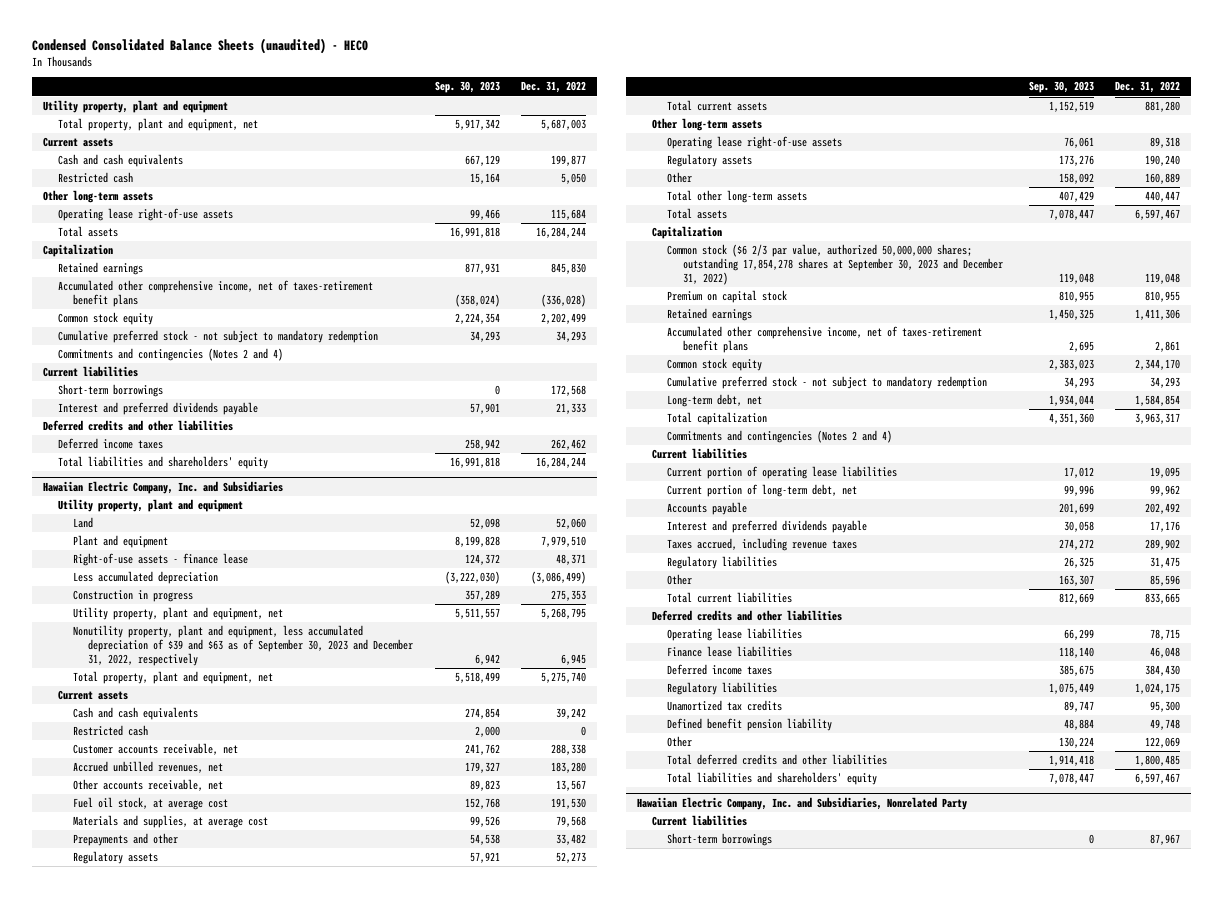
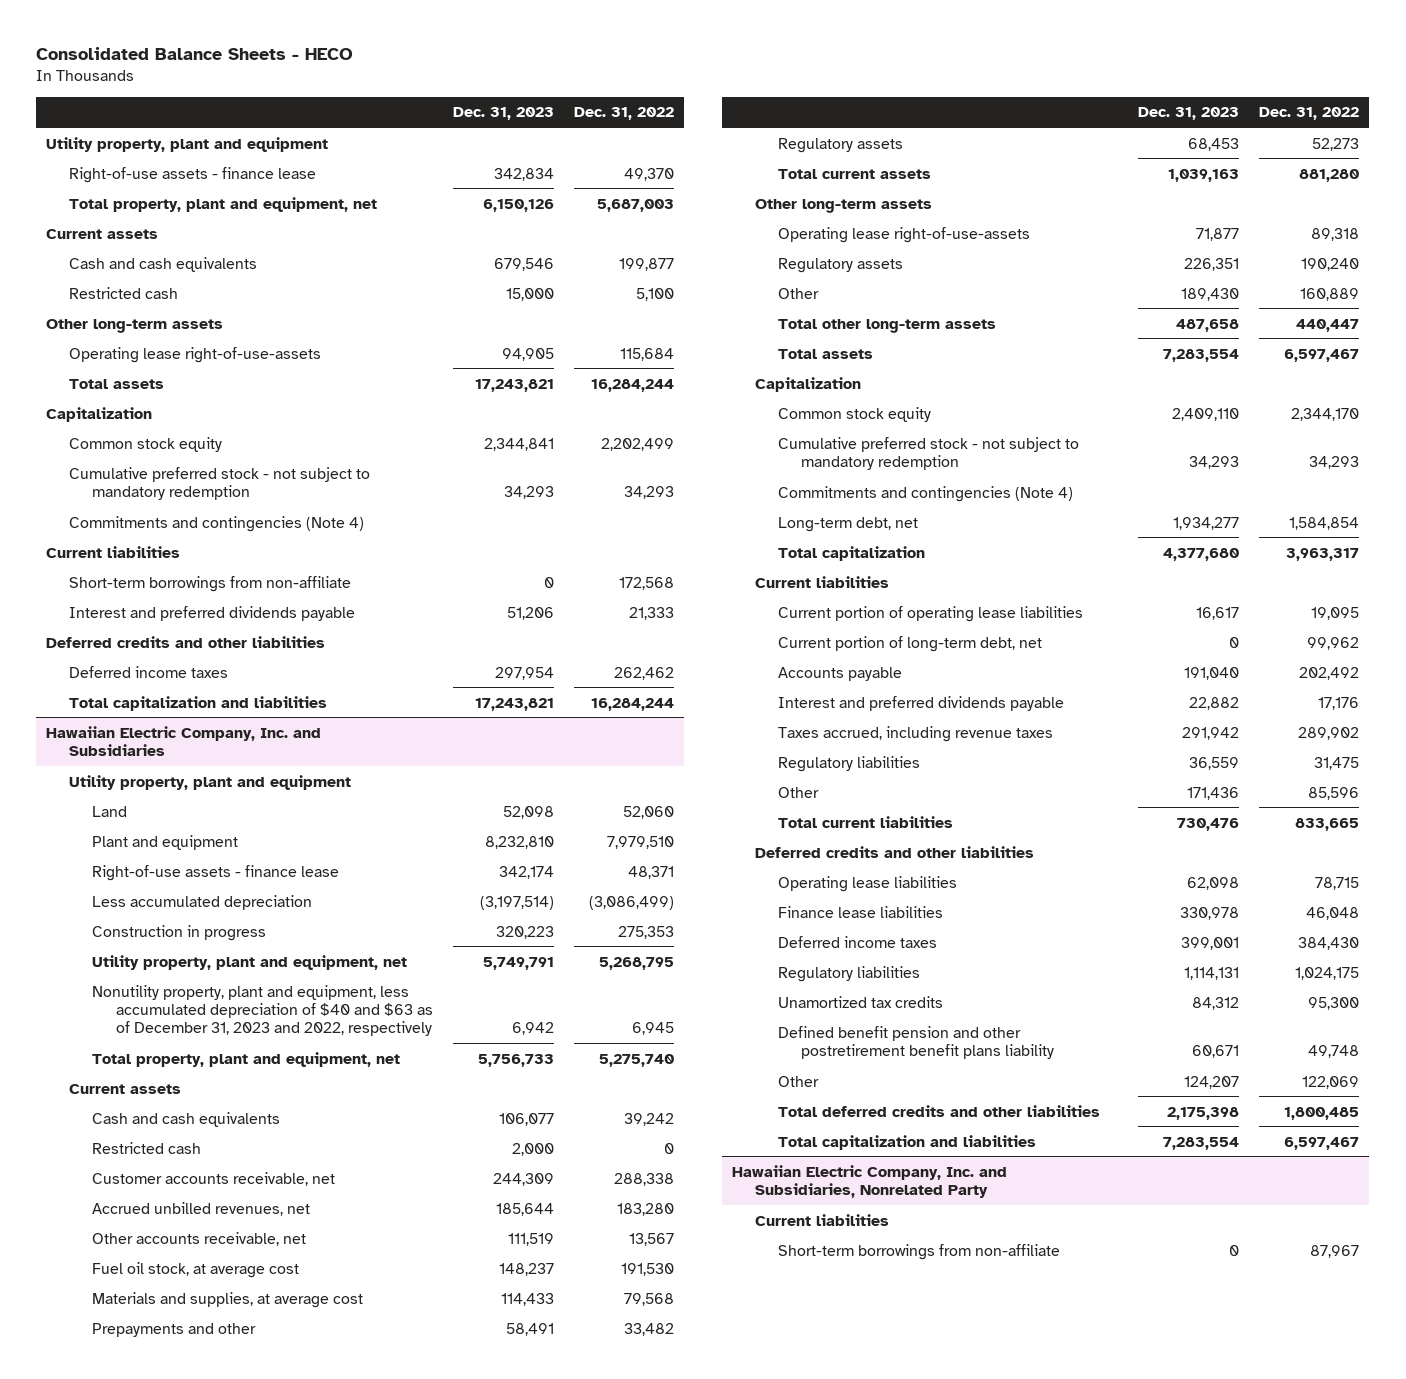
- Condensed Consolidated Balance Sheets (unaudited) - HECO
+ Consolidated Balance Sheets - HECO
- | Sep. 30, 2023 | Dec. 31, 2022
+ | Dec. 31, 2023 | Dec. 31, 2022
+ Right-of-use assets - finance lease | 342,834 | 49,370
- Restricted cash | 15,164 | 5,050
+ Restricted cash | 15,000 | 5,100
- Operating lease right-of-use assets | 99,466 | 115,684
+ Operating lease right-of-use-assets | 94,905 | 115,684
- Retained earnings | 877,931 | 845,830
- Accumulated other comprehensive income, net of taxes-retirement benefit plans | (358,024) | (336,028)
- Commitments and contingencies (Notes 2 and 4)
+ Commitments and contingencies (Note 4)
- Short-term borrowings | 0 | 172,568
+ Short-term borrowings from non-affiliate | 0 | 172,568
- Total liabilities and shareholders' equity | 16,991,818 | 16,284,244
+ Total capitalization and liabilities | 17,243,821 | 16,284,244
@ Hawaiian Electric Company, Inc. and Subsidiaries
- Nonutility property, plant and equipment, less accumulated depreciation of $39 and $63 as of September 30, 2023 and December 31, 2022, respectively | 6,942 | 6,945
+ Nonutility property, plant and equipment, less accumulated depreciation of $40 and $63 as of December 31, 2023 and 2022, respectively | 6,942 | 6,945
- Operating lease right-of-use assets | 76,061 | 89,318
+ Operating lease right-of-use-assets | 71,877 | 89,318
- Common stock ($6 2/3 par value, authorized 50,000,000 shares; outstanding 17,854,278 shares at September 30, 2023 and December 31, 2022) | 119,048 | 119,048
- Premium on capital stock | 810,955 | 810,955
- Retained earnings | 1,450,325 | 1,411,306
- Accumulated other comprehensive income, net of taxes-retirement benefit plans | 2,695 | 2,861
+ Commitments and contingencies (Note 4)
- Commitments and contingencies (Notes 2 and 4)
- Defined benefit pension liability | 48,884 | 49,748
+ Defined benefit pension and other postretirement benefit plans liability | 60,671 | 49,748
- Total liabilities and shareholders' equity | 7,078,447 | 6,597,467
+ Total capitalization and liabilities | 7,283,554 | 6,597,467
@ Hawaiian Electric Company, Inc. and Subsidiaries, Nonrelated Party
- Short-term borrowings | 0 | 87,967
+ Short-term borrowings from non-affiliate | 0 | 87,967

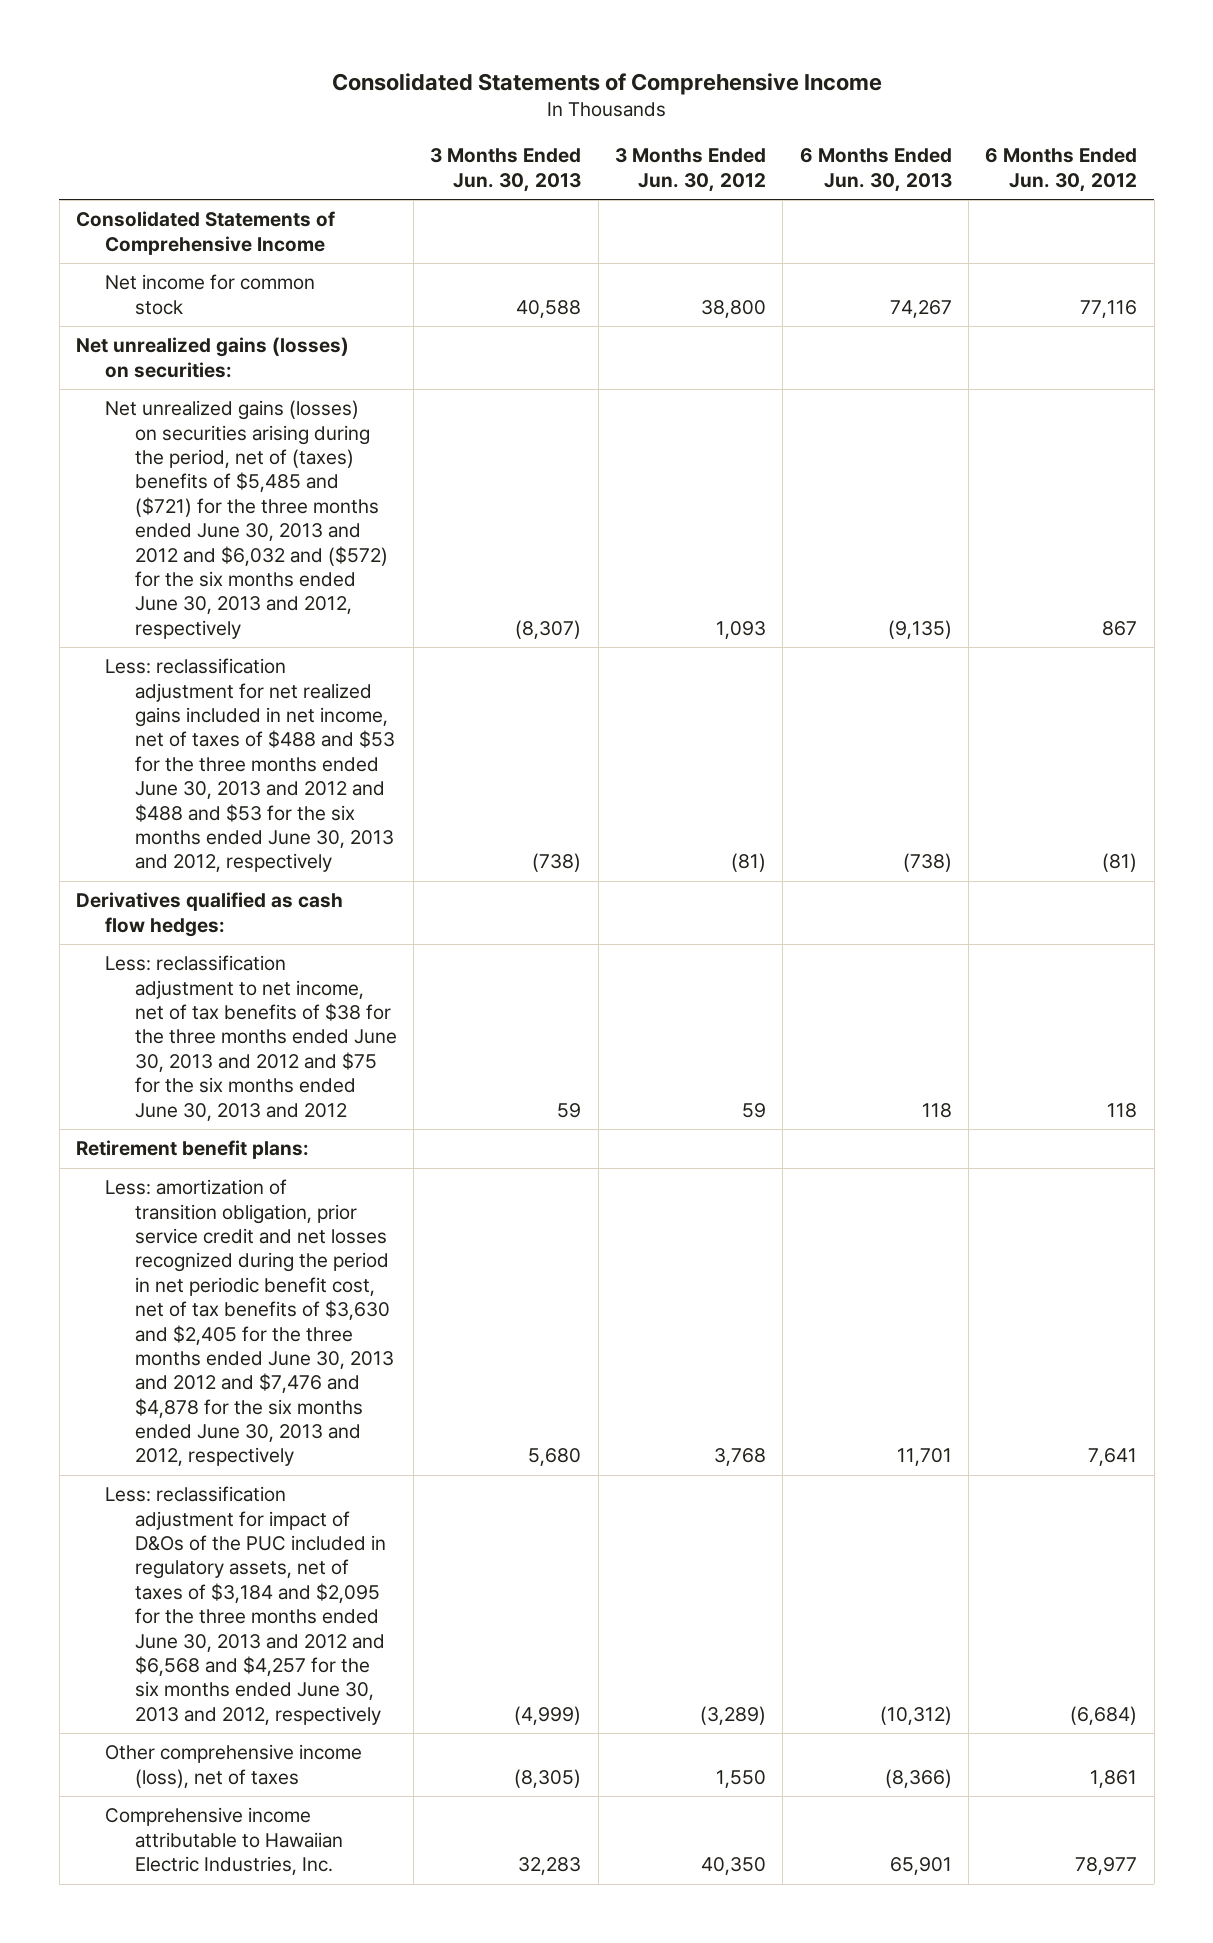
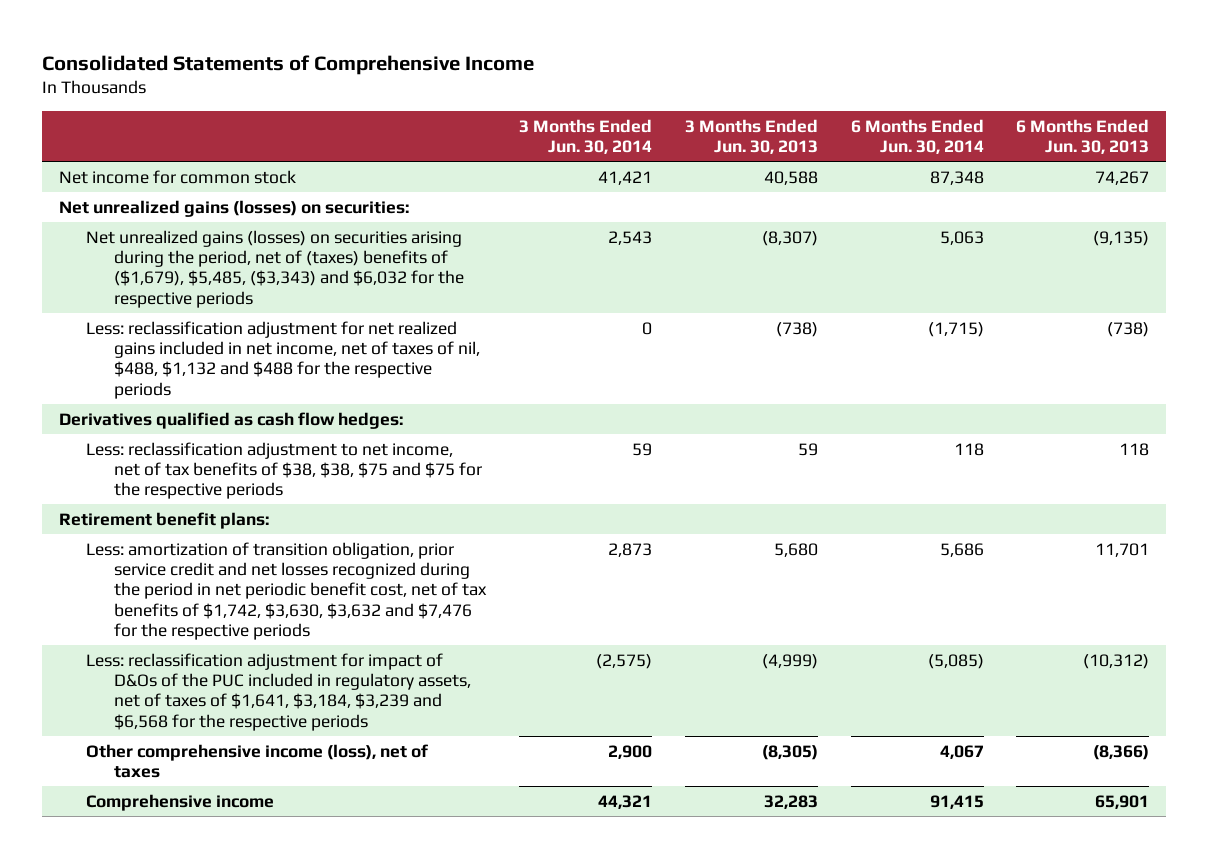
- | 3 Months Ended Jun. 30, 2013 | 3 Months Ended Jun. 30, 2012 | 6 Months Ended Jun. 30, 2013 | 6 Months Ended Jun. 30, 2012
+ | 3 Months Ended Jun. 30, 2014 | 3 Months Ended Jun. 30, 2013 | 6 Months Ended Jun. 30, 2014 | 6 Months Ended Jun. 30, 2013
- Consolidated Statements of Comprehensive Income
- Net unrealized gains (losses) on securities arising during the period, net of (taxes) benefits of $5,485 and ($721) for the three months ended June 30, 2013 and 2012 and $6,032 and ($572) for the six months ended June 30, 2013 and 2012, respectively | (8,307) | 1,093 | (9,135) | 867
- Less: reclassification adjustment for net realized gains included in net income, net of taxes of $488 and $53 for the three months ended June 30, 2013 and 2012 and $488 and $53 for the six months ended June 30, 2013 and 2012, respectively | (738) | (81) | (738) | (81)
+ Net unrealized gains (losses) on securities arising during the period, net of (taxes) benefits of ($1,679), $5,485, ($3,343) and $6,032 for the respective periods | 2,543 | (8,307) | 5,063 | (9,135)
+ Less: reclassification adjustment for net realized gains included in net income, net of taxes of nil, $488, $1,132 and $488 for the respective periods | 0 | (738) | (1,715) | (738)
- Less: reclassification adjustment to net income, net of tax benefits of $38 for the three months ended June 30, 2013 and 2012 and $75 for the six months ended June 30, 2013 and 2012 | 59 | 59 | 118 | 118
+ Less: reclassification adjustment to net income, net of tax benefits of $38, $38, $75 and $75 for the respective periods | 59 | 59 | 118 | 118
- Less: amortization of transition obligation, prior service credit and net losses recognized during the period in net periodic benefit cost, net of tax benefits of $3,630 and $2,405 for the three months ended June 30, 2013 and 2012 and $7,476 and $4,878 for the six months ended June 30, 2013 and 2012, respectively | 5,680 | 3,768 | 11,701 | 7,641
- Less: reclassification adjustment for impact of D&Os of the PUC included in regulatory assets, net of taxes of $3,184 and $2,095 for the three months ended June 30, 2013 and 2012 and $6,568 and $4,257 for the six months ended June 30, 2013 and 2012, respectively | (4,999) | (3,289) | (10,312) | (6,684)
+ Less: amortization of transition obligation, prior service credit and net losses recognized during the period in net periodic benefit cost, net of tax benefits of $1,742, $3,630, $3,632 and $7,476 for the respective periods | 2,873 | 5,680 | 5,686 | 11,701
+ Less: reclassification adjustment for impact of D&Os of the PUC included in regulatory assets, net of taxes of $1,641, $3,184, $3,239 and $6,568 for the respective periods | (2,575) | (4,999) | (5,085) | (10,312)
- Comprehensive income attributable to Hawaiian Electric Industries, Inc. | 32,283 | 40,350 | 65,901 | 78,977
+ Comprehensive income | 44,321 | 32,283 | 91,415 | 65,901

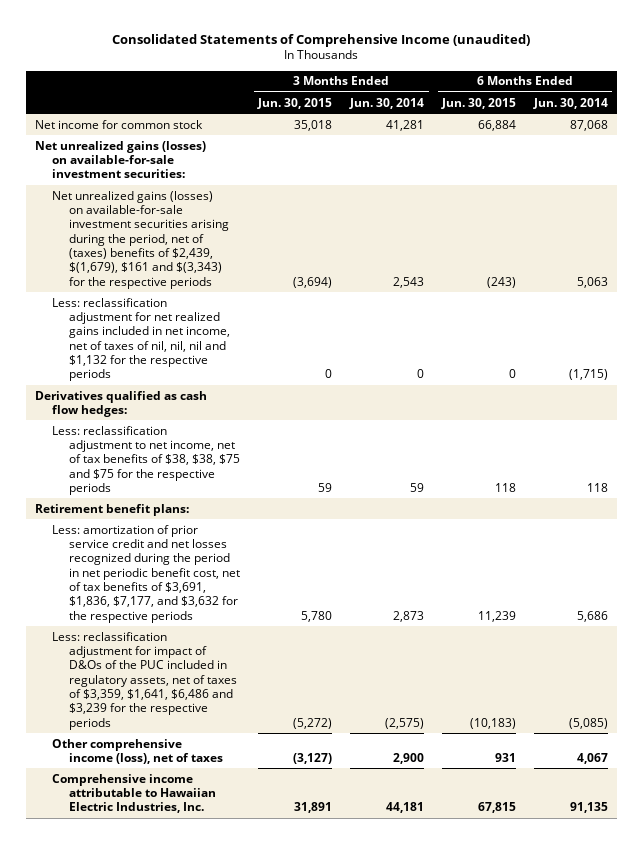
- Consolidated Statements of Comprehensive Income
+ Consolidated Statements of Comprehensive Income (unaudited)
- | 3 Months Ended Jun. 30, 2014 | 3 Months Ended Jun. 30, 2013 | 6 Months Ended Jun. 30, 2014 | 6 Months Ended Jun. 30, 2013
+ | 3 Months Ended Jun. 30, 2015 | 3 Months Ended Jun. 30, 2014 | 6 Months Ended Jun. 30, 2015 | 6 Months Ended Jun. 30, 2014
- Net income for common stock | 41,421 | 40,588 | 87,348 | 74,267
- Net unrealized gains (losses) on securities:
- Net unrealized gains (losses) on securities arising during the period, net of (taxes) benefits of ($1,679), $5,485, ($3,343) and $6,032 for the respective periods | 2,543 | (8,307) | 5,063 | (9,135)
- Less: reclassification adjustment for net realized gains included in net income, net of taxes of nil, $488, $1,132 and $488 for the respective periods | 0 | (738) | (1,715) | (738)
+ Net income for common stock | 35,018 | 41,281 | 66,884 | 87,068
+ Net unrealized gains (losses) on available-for-sale investment securities:
+ Net unrealized gains (losses) on available-for-sale investment securities arising during the period, net of (taxes) benefits of $2,439, $(1,679), $161 and $(3,343) for the respective periods | (3,694) | 2,543 | (243) | 5,063
+ Less: reclassification adjustment for net realized gains included in net income, net of taxes of nil, nil, nil and $1,132 for the respective periods | 0 | 0 | 0 | (1,715)
- Less: amortization of transition obligation, prior service credit and net losses recognized during the period in net periodic benefit cost, net of tax benefits of $1,742, $3,630, $3,632 and $7,476 for the respective periods | 2,873 | 5,680 | 5,686 | 11,701
- Less: reclassification adjustment for impact of D&Os of the PUC included in regulatory assets, net of taxes of $1,641, $3,184, $3,239 and $6,568 for the respective periods | (2,575) | (4,999) | (5,085) | (10,312)
+ Less: amortization of prior service credit and net losses recognized during the period in net periodic benefit cost, net of tax benefits of $3,691, $1,836, $7,177, and $3,632 for the respective periods | 5,780 | 2,873 | 11,239 | 5,686
+ Less: reclassification adjustment for impact of D&Os of the PUC included in regulatory assets, net of taxes of $3,359, $1,641, $6,486 and $3,239 for the respective periods | (5,272) | (2,575) | (10,183) | (5,085)
- Comprehensive income | 44,321 | 32,283 | 91,415 | 65,901
+ Comprehensive income attributable to Hawaiian Electric Industries, Inc. | 31,891 | 44,181 | 67,815 | 91,135

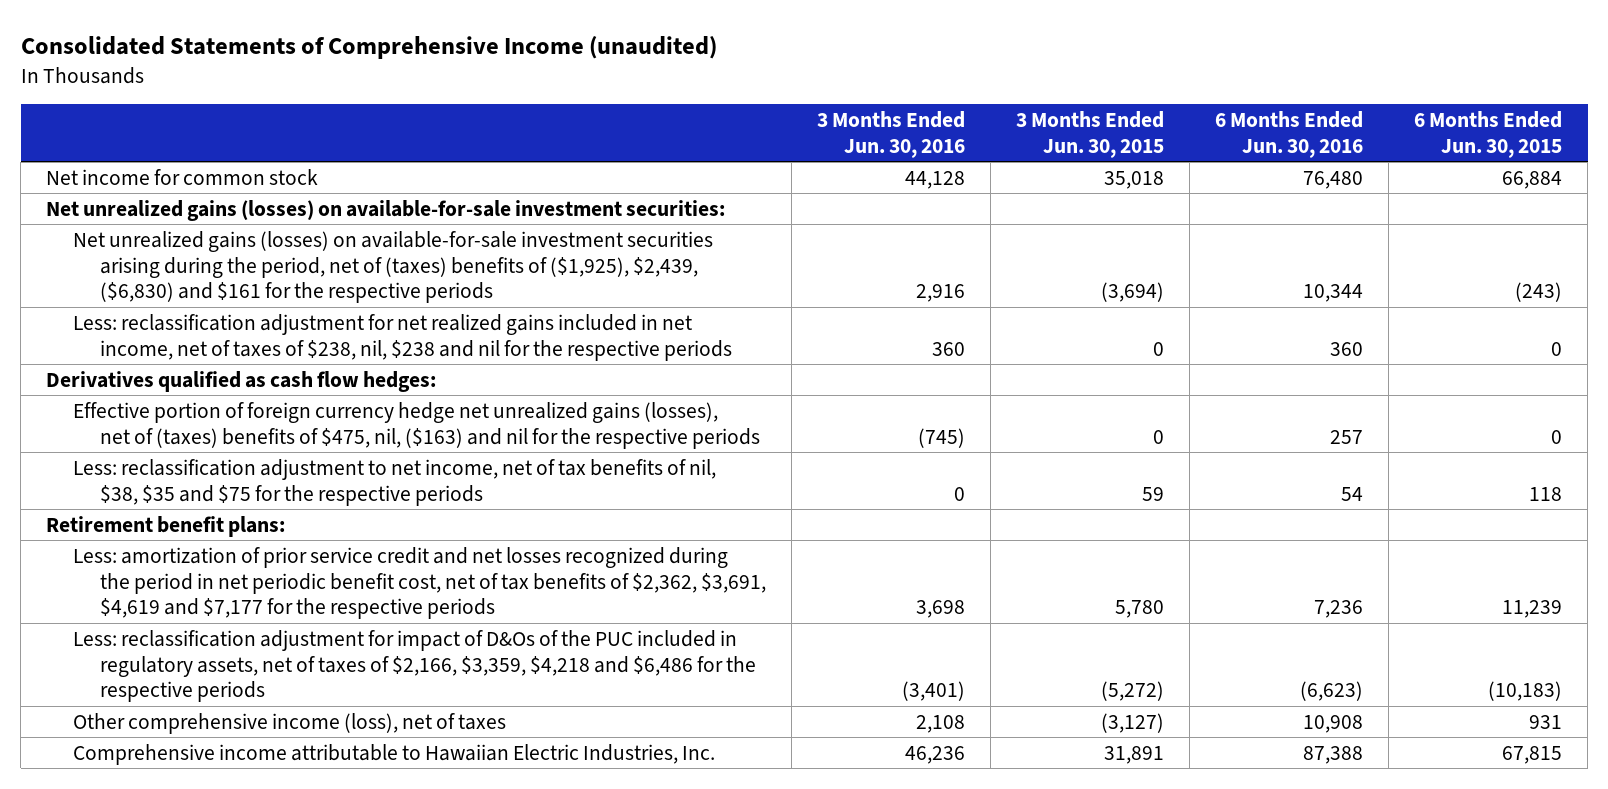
- | 3 Months Ended Jun. 30, 2015 | 3 Months Ended Jun. 30, 2014 | 6 Months Ended Jun. 30, 2015 | 6 Months Ended Jun. 30, 2014
+ | 3 Months Ended Jun. 30, 2016 | 3 Months Ended Jun. 30, 2015 | 6 Months Ended Jun. 30, 2016 | 6 Months Ended Jun. 30, 2015
- Net unrealized gains (losses) on available-for-sale investment securities arising during the period, net of (taxes) benefits of $2,439, $(1,679), $161 and $(3,343) for the respective periods | (3,694) | 2,543 | (243) | 5,063
- Less: reclassification adjustment for net realized gains included in net income, net of taxes of nil, nil, nil and $1,132 for the respective periods | 0 | 0 | 0 | (1,715)
+ Net unrealized gains (losses) on available-for-sale investment securities arising during the period, net of (taxes) benefits of ($1,925), $2,439, ($6,830) and $161 for the respective periods | 2,916 | (3,694) | 10,344 | (243)
+ Less: reclassification adjustment for net realized gains included in net income, net of taxes of $238, nil, $238 and nil for the respective periods | 360 | 0 | 360 | 0
- Less: reclassification adjustment to net income, net of tax benefits of $38, $38, $75 and $75 for the respective periods | 59 | 59 | 118 | 118
+ Effective portion of foreign currency hedge net unrealized gains (losses), net of (taxes) benefits of $475, nil, ($163) and nil for the respective periods | (745) | 0 | 257 | 0
+ Less: reclassification adjustment to net income, net of tax benefits of nil, $38, $35 and $75 for the respective periods | 0 | 59 | 54 | 118
- Less: amortization of prior service credit and net losses recognized during the period in net periodic benefit cost, net of tax benefits of $3,691, $1,836, $7,177, and $3,632 for the respective periods | 5,780 | 2,873 | 11,239 | 5,686
- Less: reclassification adjustment for impact of D&Os of the PUC included in regulatory assets, net of taxes of $3,359, $1,641, $6,486 and $3,239 for the respective periods | (5,272) | (2,575) | (10,183) | (5,085)
+ Less: amortization of prior service credit and net losses recognized during the period in net periodic benefit cost, net of tax benefits of $2,362, $3,691, $4,619 and $7,177 for the respective periods | 3,698 | 5,780 | 7,236 | 11,239
+ Less: reclassification adjustment for impact of D&Os of the PUC included in regulatory assets, net of taxes of $2,166, $3,359, $4,218 and $6,486 for the respective periods | (3,401) | (5,272) | (6,623) | (10,183)

